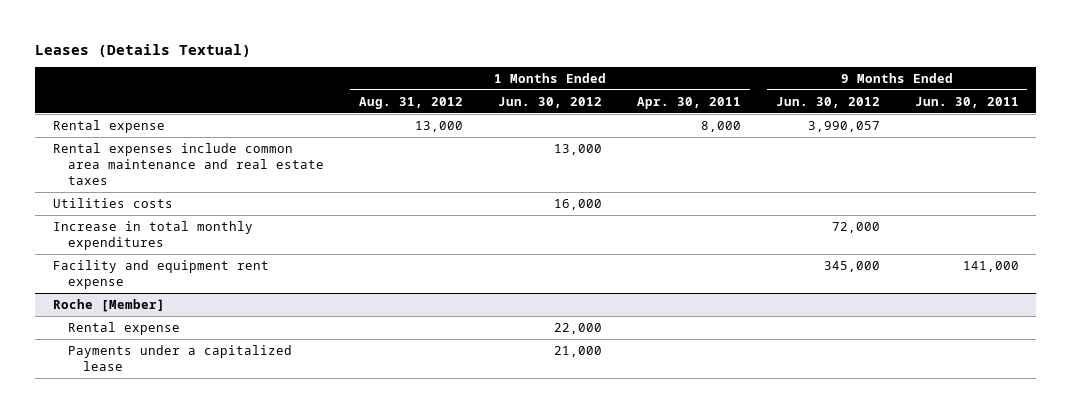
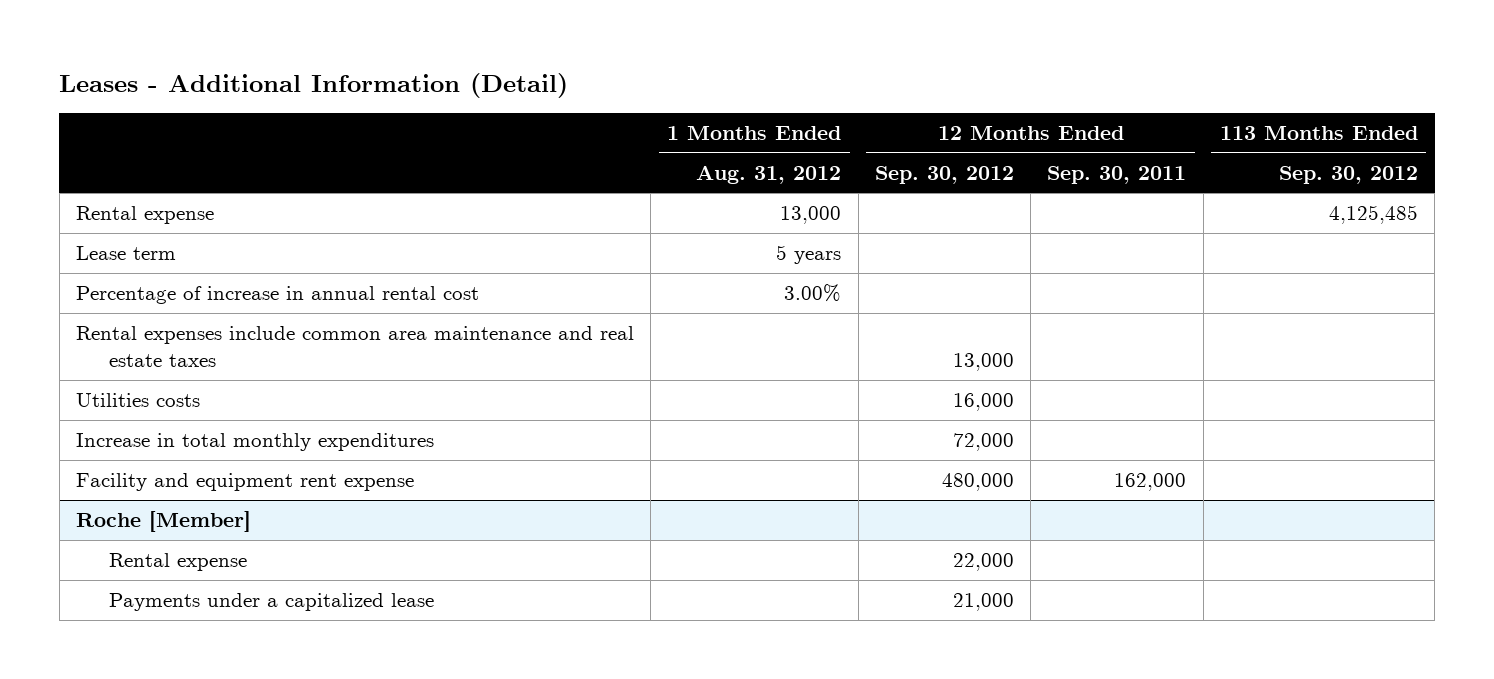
- Leases (Details Textual)
+ Leases - Additional Information (Detail)
- | 1 Months Ended Aug. 31, 2012 | 1 Months Ended Jun. 30, 2012 | 1 Months Ended Apr. 30, 2011 | 9 Months Ended Jun. 30, 2012 | 9 Months Ended Jun. 30, 2011
+ | 1 Months Ended Aug. 31, 2012 | 12 Months Ended Sep. 30, 2012 | 12 Months Ended Sep. 30, 2011 | 113 Months Ended Sep. 30, 2012
+ Lease term | 5 years | | |
+ Percentage of increase in annual rental cost | 3.00% | | |

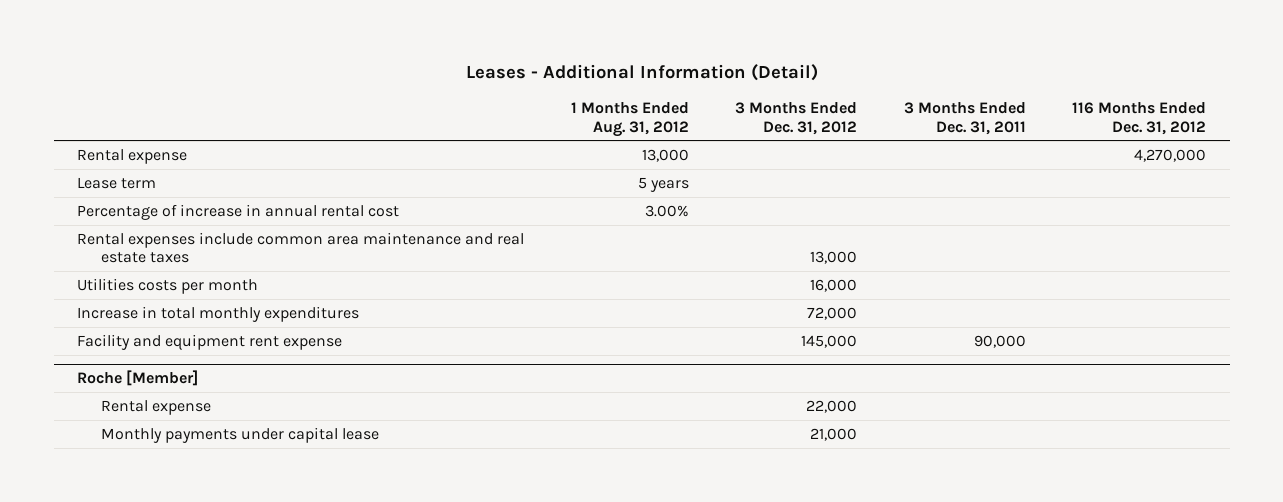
- | 1 Months Ended Aug. 31, 2012 | 12 Months Ended Sep. 30, 2012 | 12 Months Ended Sep. 30, 2011 | 113 Months Ended Sep. 30, 2012
+ | 1 Months Ended Aug. 31, 2012 | 3 Months Ended Dec. 31, 2012 | 3 Months Ended Dec. 31, 2011 | 116 Months Ended Dec. 31, 2012
- Utilities costs | | 16,000 | |
+ Utilities costs per month | | 16,000 | |
@ Roche [Member]
- Payments under a capitalized lease | | 21,000 | |
+ Monthly payments under capital lease | | 21,000 | |

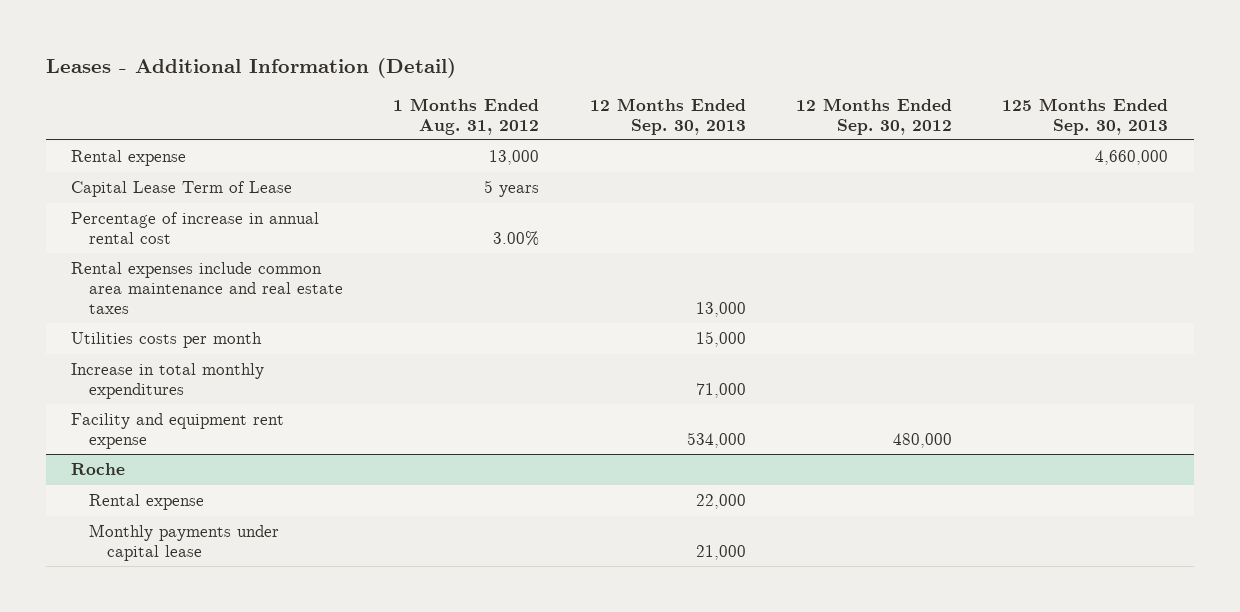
- | 1 Months Ended Aug. 31, 2012 | 3 Months Ended Dec. 31, 2012 | 3 Months Ended Dec. 31, 2011 | 116 Months Ended Dec. 31, 2012
+ | 1 Months Ended Aug. 31, 2012 | 12 Months Ended Sep. 30, 2013 | 12 Months Ended Sep. 30, 2012 | 125 Months Ended Sep. 30, 2013
- Lease term | 5 years | | |
+ Capital Lease Term of Lease | 5 years | | |
- Roche [Member]
+ Roche

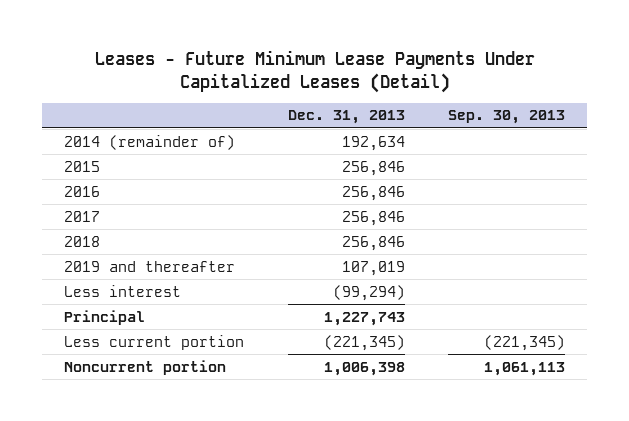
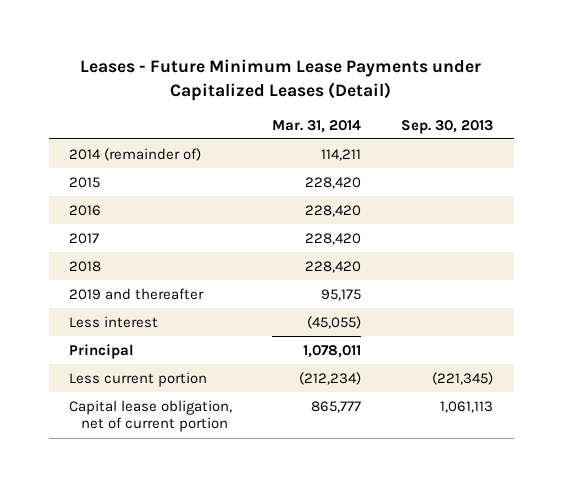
- Leases - Future Minimum Lease Payments Under Capitalized Leases (Detail)
+ Leases - Future Minimum Lease Payments under Capitalized Leases (Detail)
- | Dec. 31, 2013 | Sep. 30, 2013
+ | Mar. 31, 2014 | Sep. 30, 2013
- Noncurrent portion | 1,006,398 | 1,061,113
+ Capital lease obligation, net of current portion | 865,777 | 1,061,113

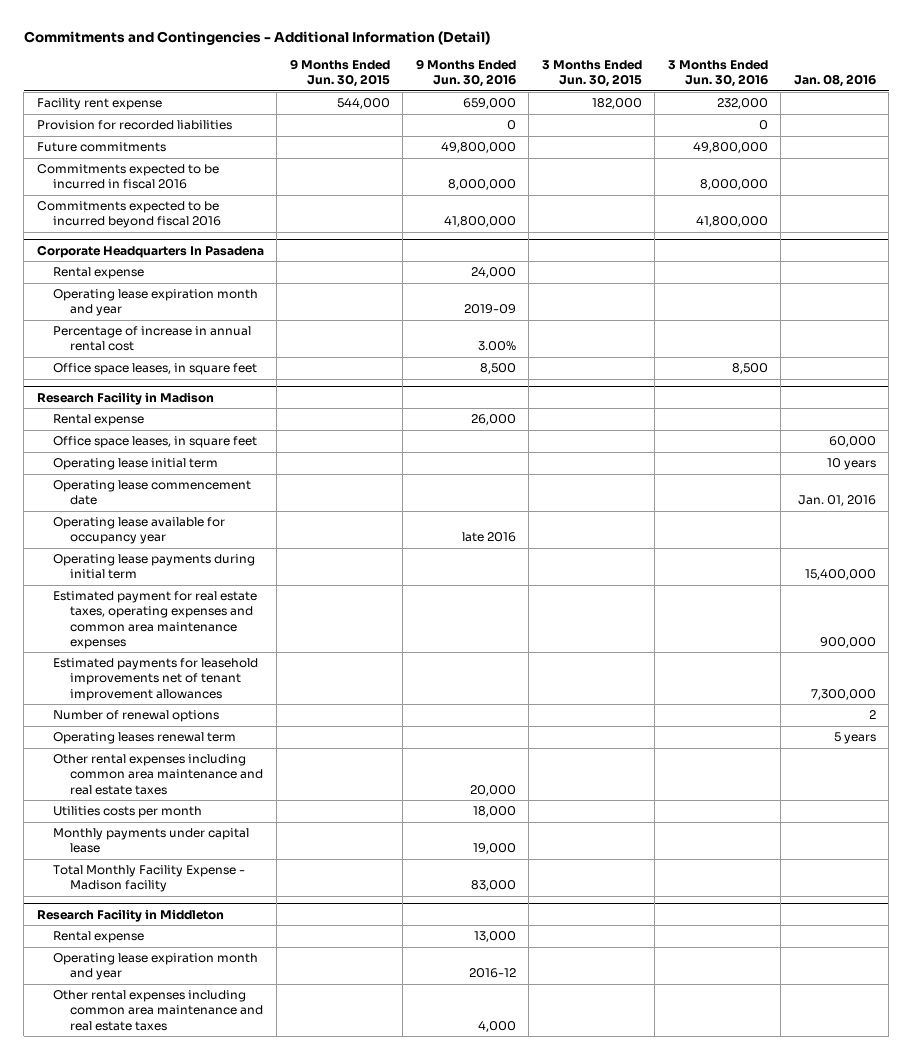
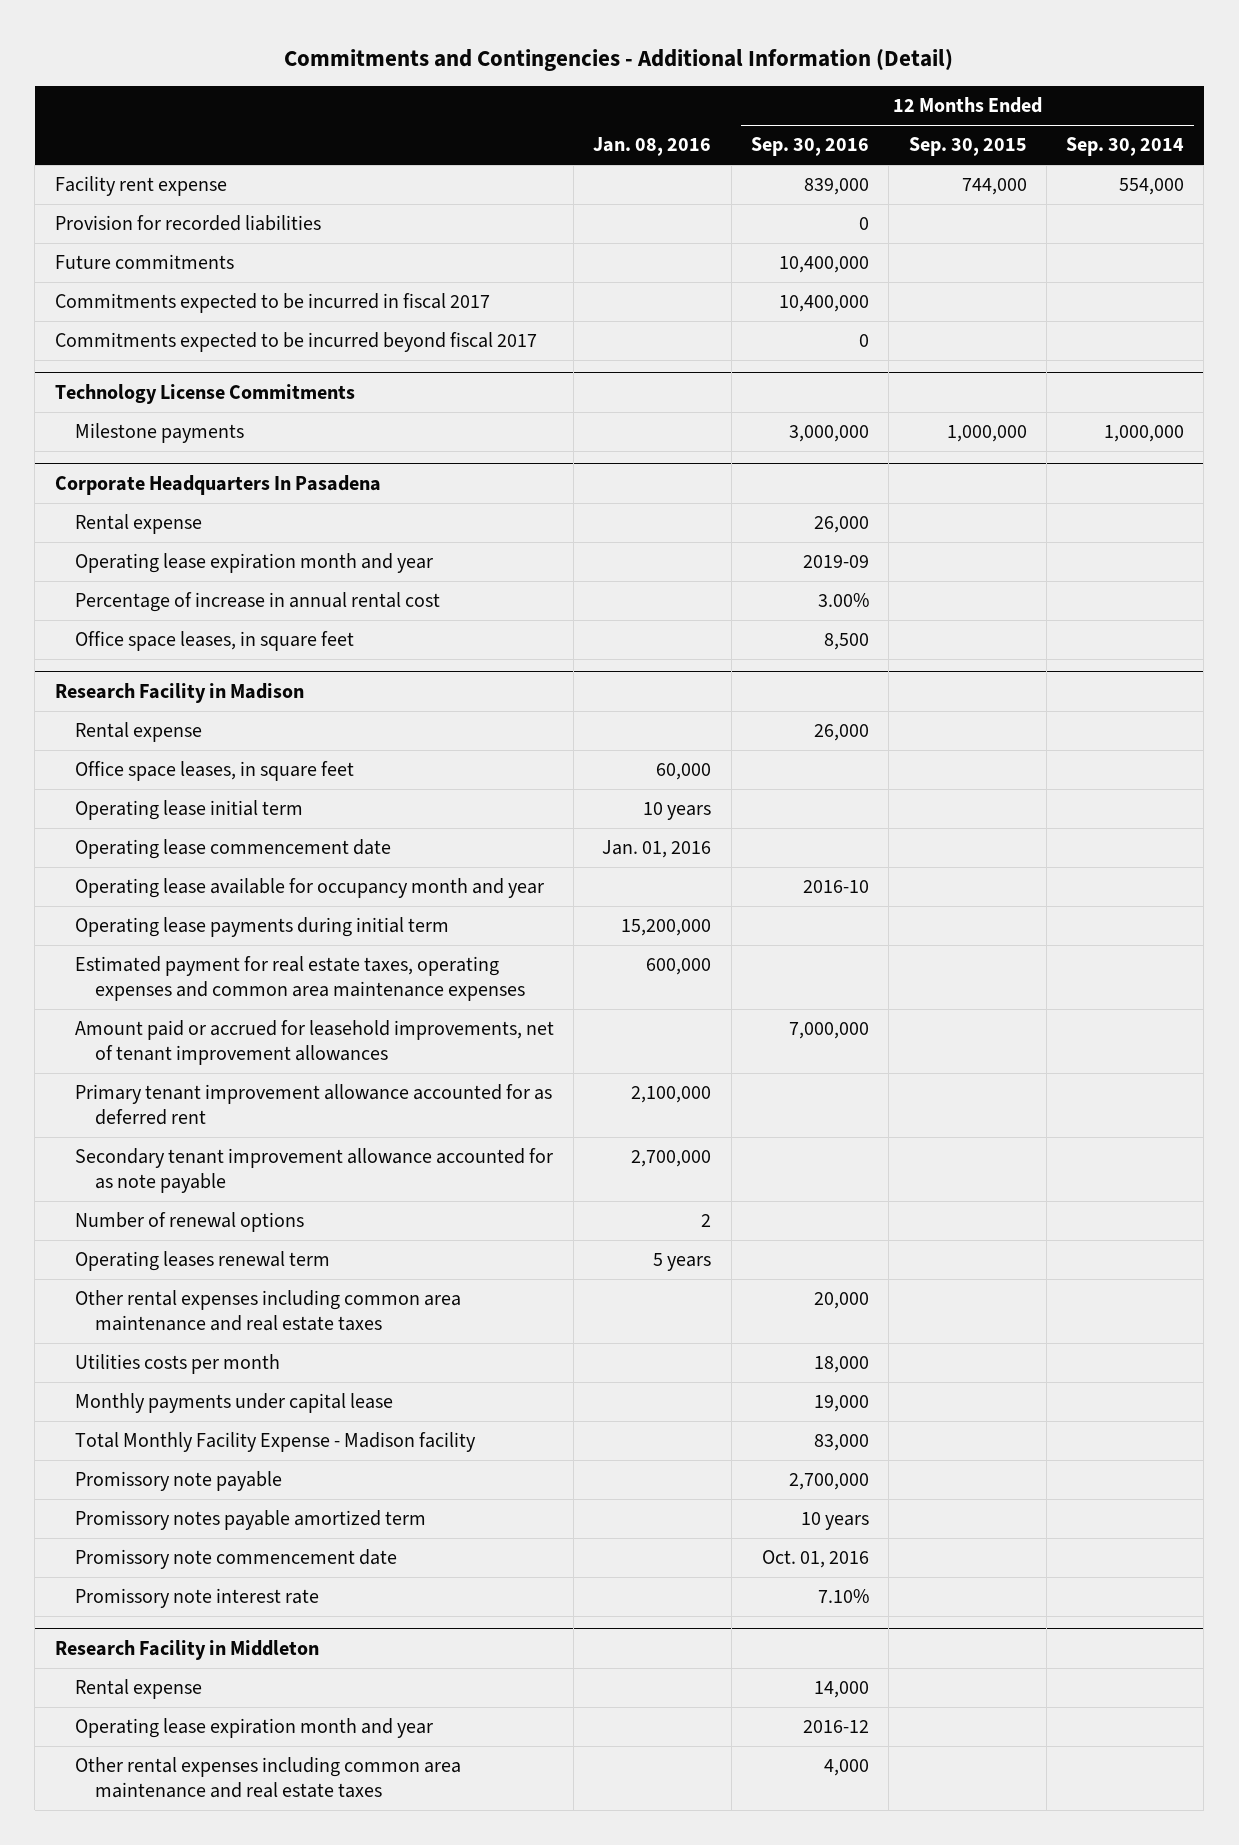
- | 9 Months Ended Jun. 30, 2015 | 9 Months Ended Jun. 30, 2016 | 3 Months Ended Jun. 30, 2015 | 3 Months Ended Jun. 30, 2016 | Jan. 08, 2016
+ | Jan. 08, 2016 | 12 Months Ended Sep. 30, 2016 | 12 Months Ended Sep. 30, 2015 | 12 Months Ended Sep. 30, 2014
- Commitments expected to be incurred in fiscal 2016 | | 8,000,000 | | 8,000,000 |
- Commitments expected to be incurred beyond fiscal 2016 | | 41,800,000 | | 41,800,000 |
+ Commitments expected to be incurred in fiscal 2017 | | 10,400,000 | |
+ Commitments expected to be incurred beyond fiscal 2017 | | 0 | |
+ Technology License Commitments
+ Milestone payments | | 3,000,000 | 1,000,000 | 1,000,000
@ Research Facility in Madison
- Operating lease available for occupancy year | | late 2016 | | |
- Operating lease payments during initial term | | | | | 15,400,000
- Estimated payment for real estate taxes, operating expenses and common area maintenance expenses | | | | | 900,000
- Estimated payments for leasehold improvements net of tenant improvement allowances | | | | | 7,300,000
+ Operating lease available for occupancy month and year | | 2016-10 | |
+ Operating lease payments during initial term | 15,200,000 | | |
+ Estimated payment for real estate taxes, operating expenses and common area maintenance expenses | 600,000 | | |
+ Amount paid or accrued for leasehold improvements, net of tenant improvement allowances | | 7,000,000 | |
+ Primary tenant improvement allowance accounted for as deferred rent | 2,100,000 | | |
+ Secondary tenant improvement allowance accounted for as note payable | 2,700,000 | | |
+ Promissory note payable | | 2,700,000 | |
+ Promissory notes payable amortized term | | 10 years | |
+ Promissory note commencement date | | Oct. 01, 2016 | |
+ Promissory note interest rate | | 7.10% | |

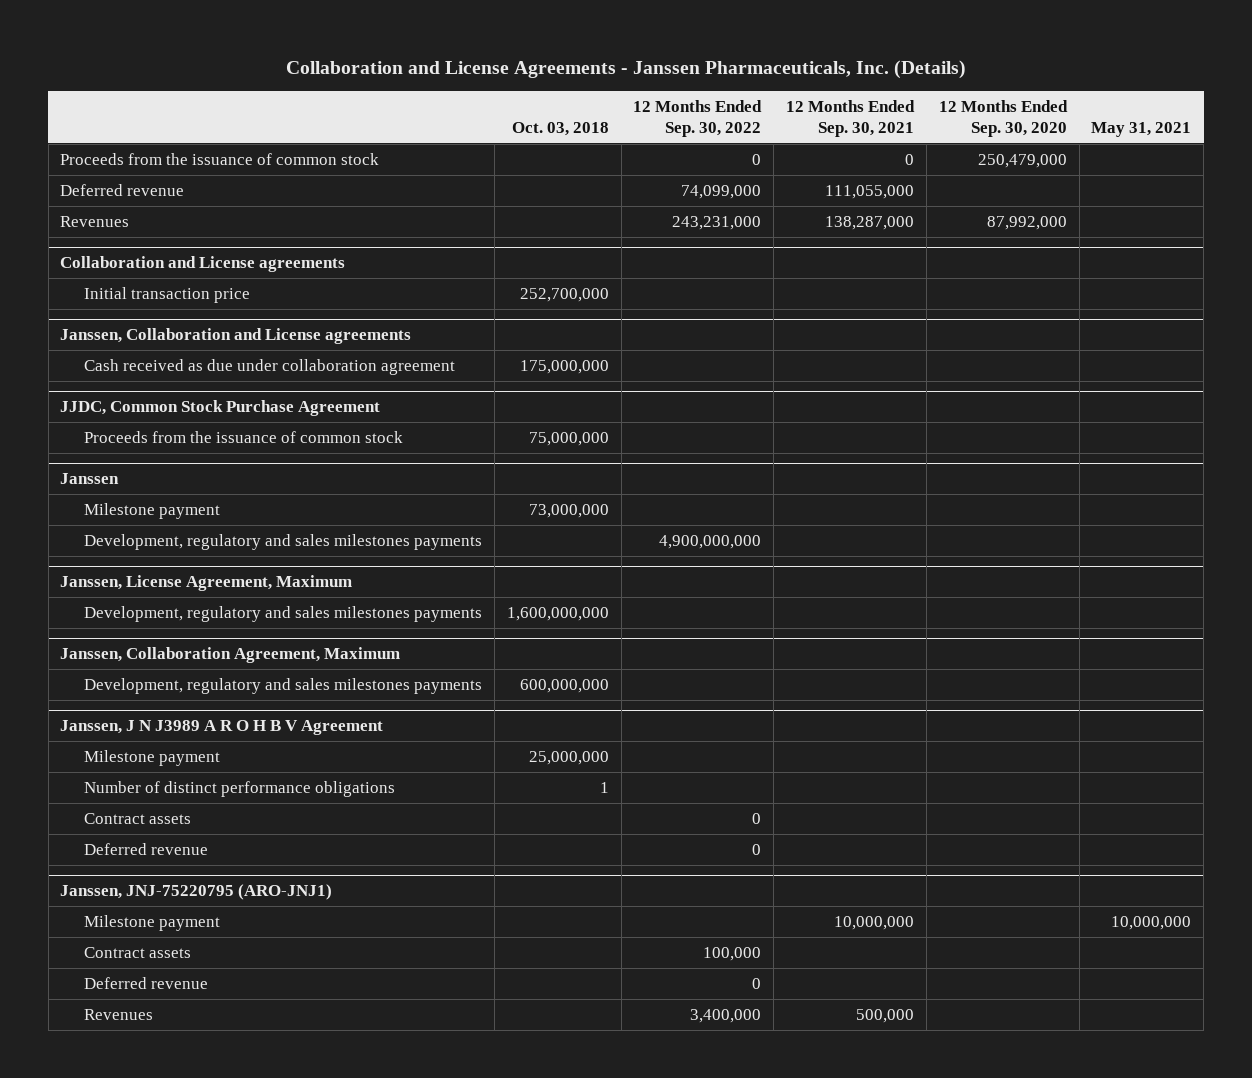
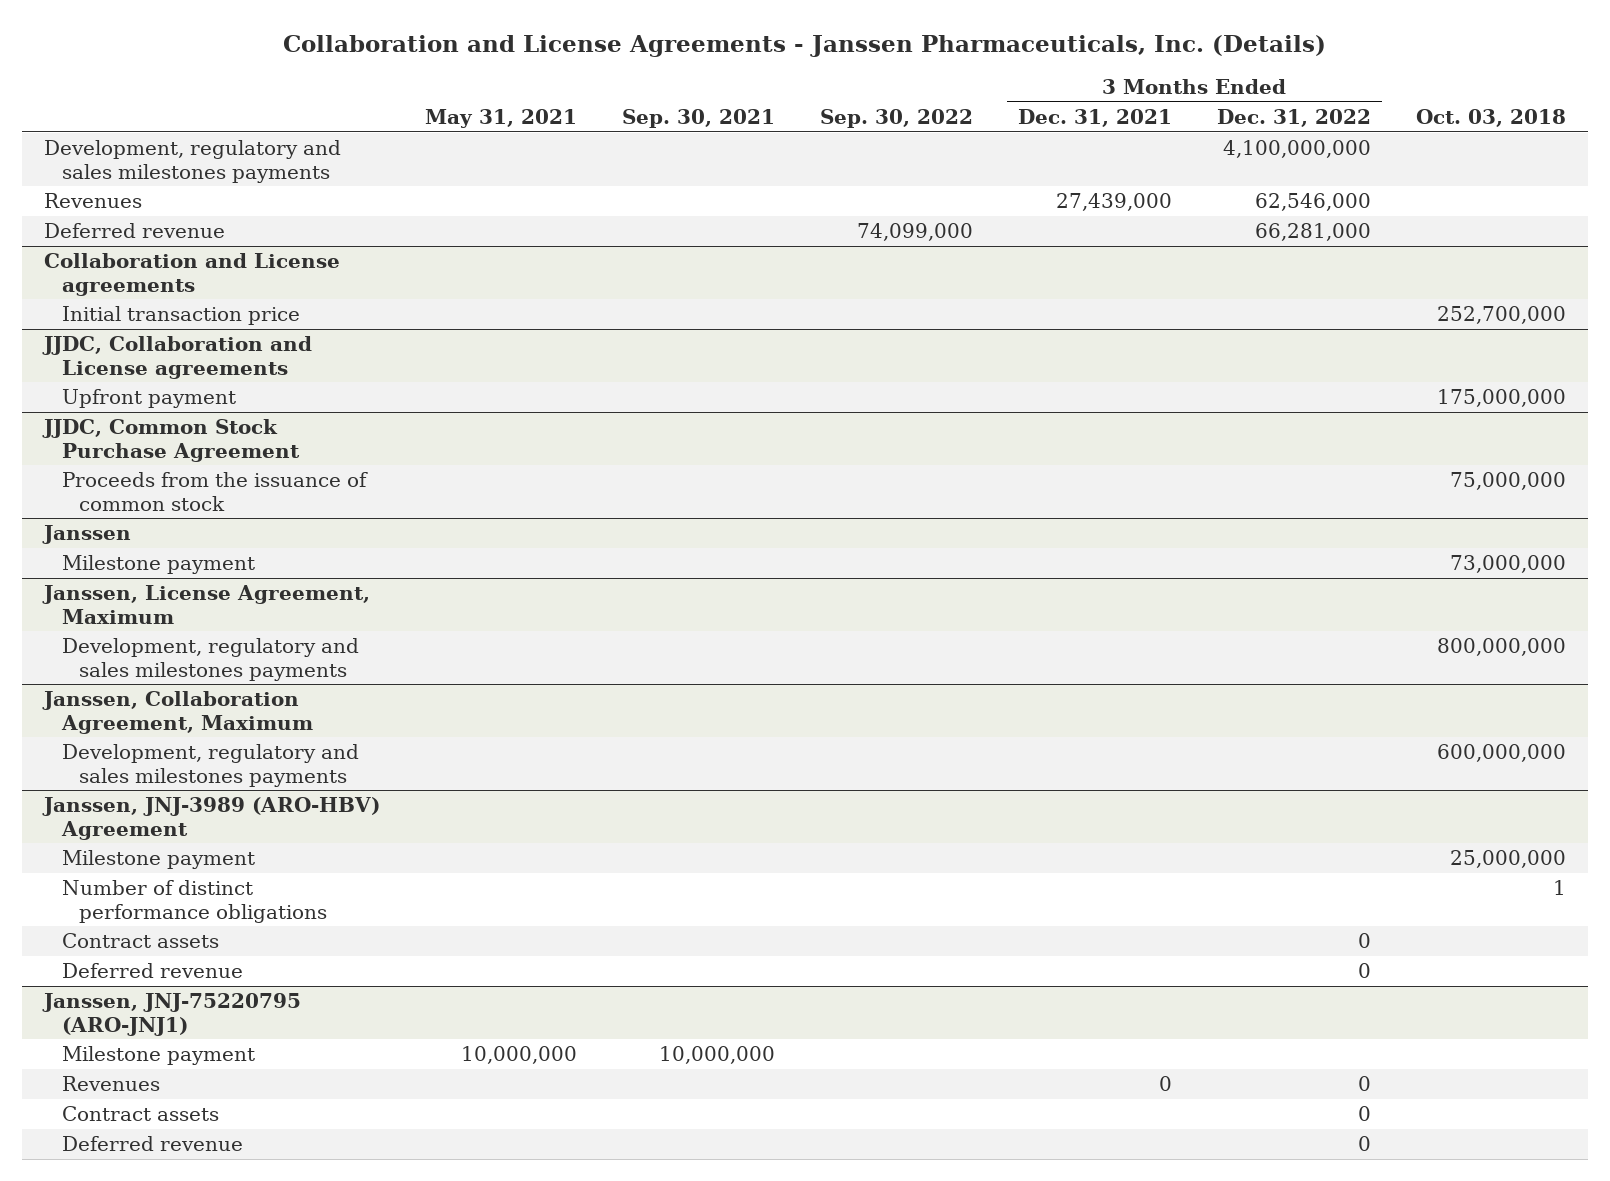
- | Oct. 03, 2018 | 12 Months Ended Sep. 30, 2022 | 12 Months Ended Sep. 30, 2021 | 12 Months Ended Sep. 30, 2020 | May 31, 2021
+ | May 31, 2021 | Sep. 30, 2021 | Sep. 30, 2022 | 3 Months Ended Dec. 31, 2021 | 3 Months Ended Dec. 31, 2022 | Oct. 03, 2018
- Proceeds from the issuance of common stock | | 0 | 0 | 250,479,000 |
+ Development, regulatory and sales milestones payments | | | | | 4,100,000,000 |
moved down: Deferred revenue | | | 74,099,000 | | 66,281,000 |
- Janssen, Collaboration and License agreements
- Cash received as due under collaboration agreement | 175,000,000 | | | |
+ JJDC, Collaboration and License agreements
+ Upfront payment | | | | | | 175,000,000
@ Janssen
- Development, regulatory and sales milestones payments | | 4,900,000,000 | | |
@ Janssen, License Agreement, Maximum
- Development, regulatory and sales milestones payments | 1,600,000,000 | | | |
+ Development, regulatory and sales milestones payments | | | | | | 800,000,000
- Janssen, J N J3989 A R O H B V Agreement
+ Janssen, JNJ-3989 (ARO-HBV) Agreement
@ Janssen, JNJ-75220795 (ARO-JNJ1)
moved up: Revenues | | | | 0 | 0 |

